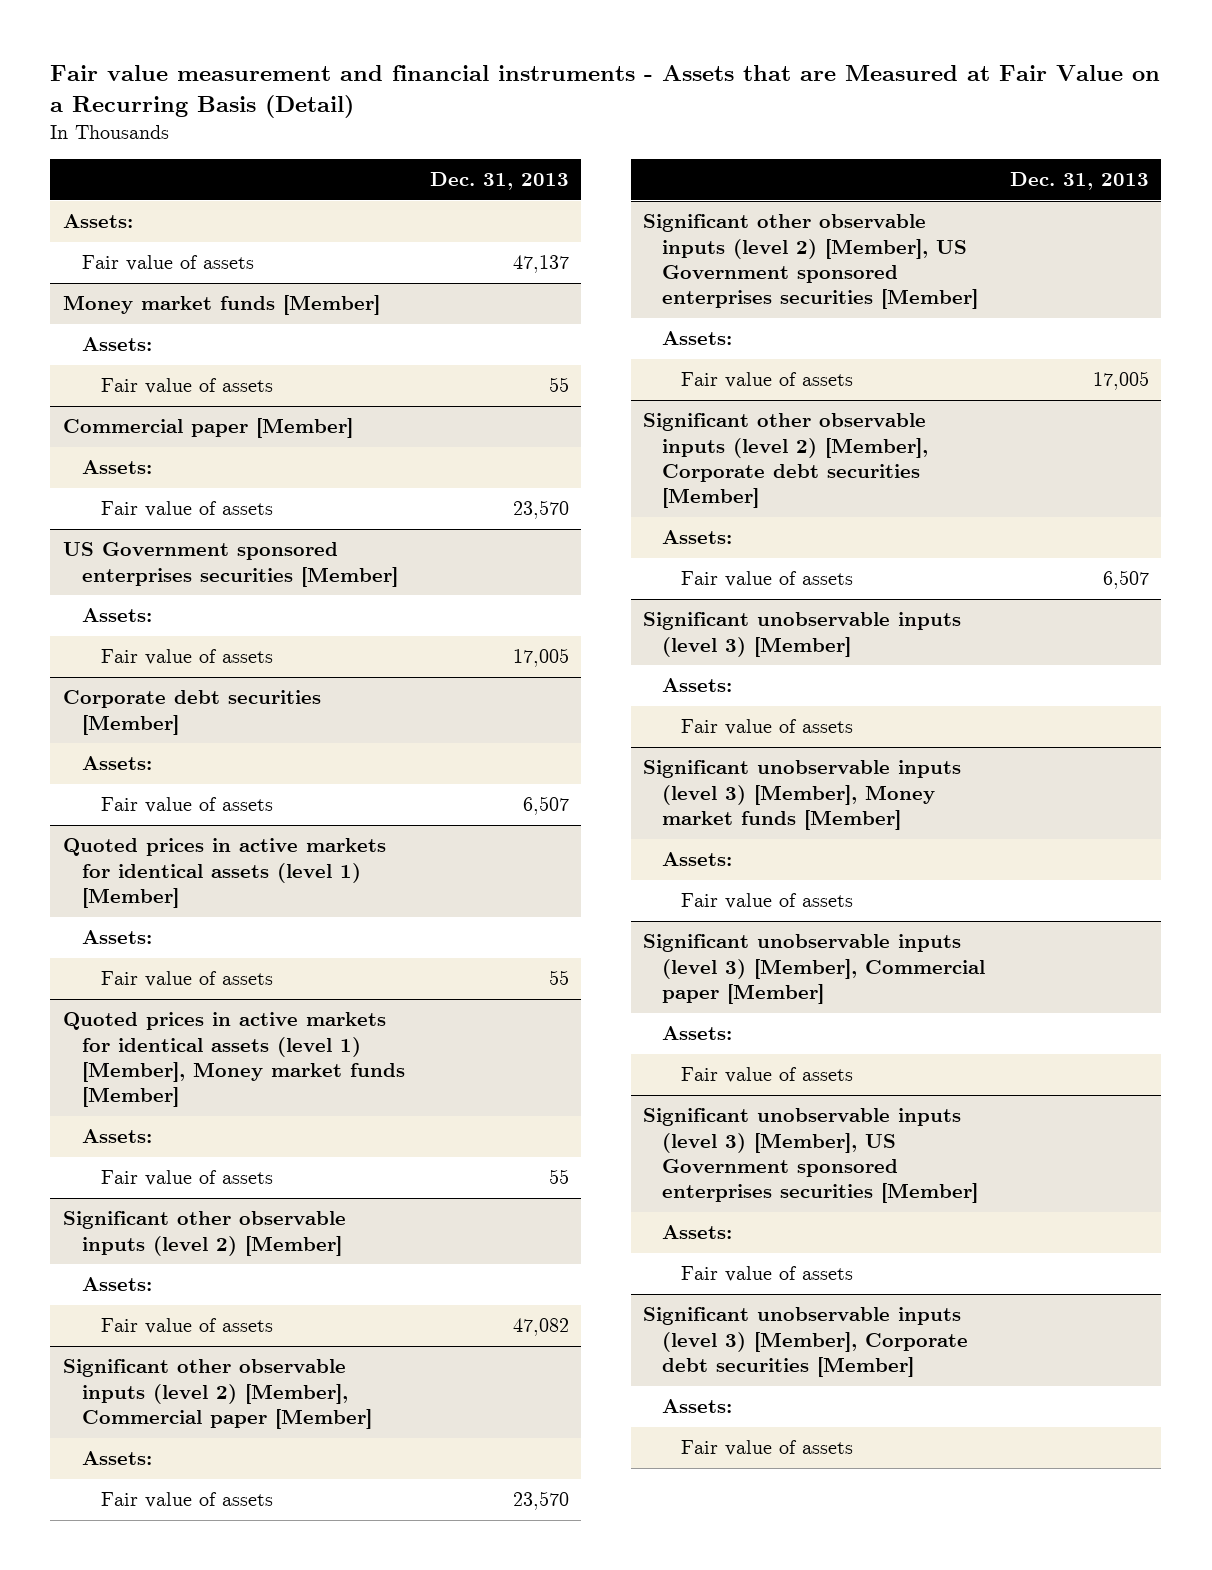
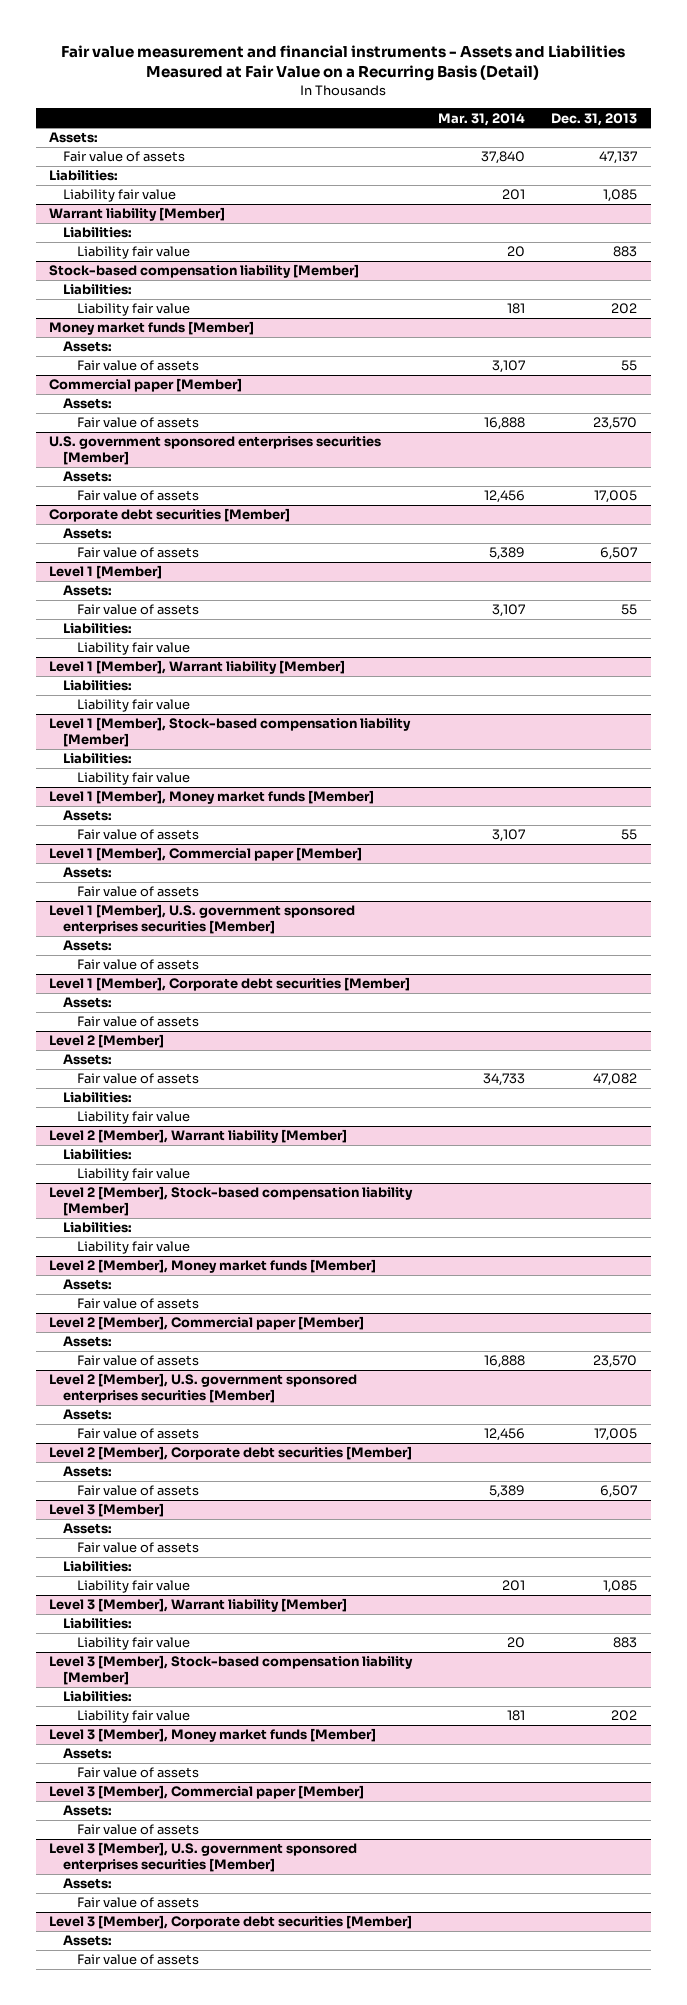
- Fair value measurement and financial instruments - Assets that are Measured at Fair Value on a Recurring Basis (Detail)
+ Fair value measurement and financial instruments - Assets and Liabilities Measured at Fair Value on a Recurring Basis (Detail)
- | Dec. 31, 2013
+ | Mar. 31, 2014 | Dec. 31, 2013
+ Liabilities:
+ Liability fair value | 201 | 1,085
+ Warrant liability [Member]
+ Liabilities:
+ Liability fair value | 20 | 883
+ Stock-based compensation liability [Member]
+ Liabilities:
+ Liability fair value | 181 | 202
- US Government sponsored enterprises securities [Member]
+ U.S. government sponsored enterprises securities [Member]
- Quoted prices in active markets for identical assets (level 1) [Member]
+ Level 1 [Member]
- Quoted prices in active markets for identical assets (level 1) [Member], Money market funds [Member]
+ Liabilities:
+ Liability fair value
+ Level 1 [Member], Warrant liability [Member]
+ Liabilities:
+ Liability fair value
+ Level 1 [Member], Stock-based compensation liability [Member]
+ Liabilities:
+ Liability fair value
+ Level 1 [Member], Money market funds [Member]
- Significant other observable inputs (level 2) [Member]
+ Level 1 [Member], Commercial paper [Member]
+ Fair value of assets
+ Level 1 [Member], U.S. government sponsored enterprises securities [Member]
+ Assets:
+ Fair value of assets
+ Level 1 [Member], Corporate debt securities [Member]
+ Assets:
+ Fair value of assets
+ Level 2 [Member]
+ Assets:
- Significant other observable inputs (level 2) [Member], Commercial paper [Member]
+ Liabilities:
+ Liability fair value
+ Level 2 [Member], Warrant liability [Member]
+ Liabilities:
+ Liability fair value
+ Level 2 [Member], Stock-based compensation liability [Member]
+ Liabilities:
+ Liability fair value
+ Level 2 [Member], Money market funds [Member]
+ Fair value of assets
+ Level 2 [Member], Commercial paper [Member]
+ Assets:
- Significant other observable inputs (level 2) [Member], US Government sponsored enterprises securities [Member]
+ Level 2 [Member], U.S. government sponsored enterprises securities [Member]
- Significant other observable inputs (level 2) [Member], Corporate debt securities [Member]
+ Level 2 [Member], Corporate debt securities [Member]
- Significant unobservable inputs (level 3) [Member]
+ Level 3 [Member]
- Significant unobservable inputs (level 3) [Member], Money market funds [Member]
+ Liabilities:
+ Liability fair value | 201 | 1,085
+ Level 3 [Member], Warrant liability [Member]
+ Liabilities:
+ Liability fair value | 20 | 883
+ Level 3 [Member], Stock-based compensation liability [Member]
+ Liabilities:
+ Liability fair value | 181 | 202
+ Level 3 [Member], Money market funds [Member]
- Significant unobservable inputs (level 3) [Member], Commercial paper [Member]
+ Level 3 [Member], Commercial paper [Member]
- Significant unobservable inputs (level 3) [Member], US Government sponsored enterprises securities [Member]
+ Level 3 [Member], U.S. government sponsored enterprises securities [Member]
- Significant unobservable inputs (level 3) [Member], Corporate debt securities [Member]
+ Level 3 [Member], Corporate debt securities [Member]

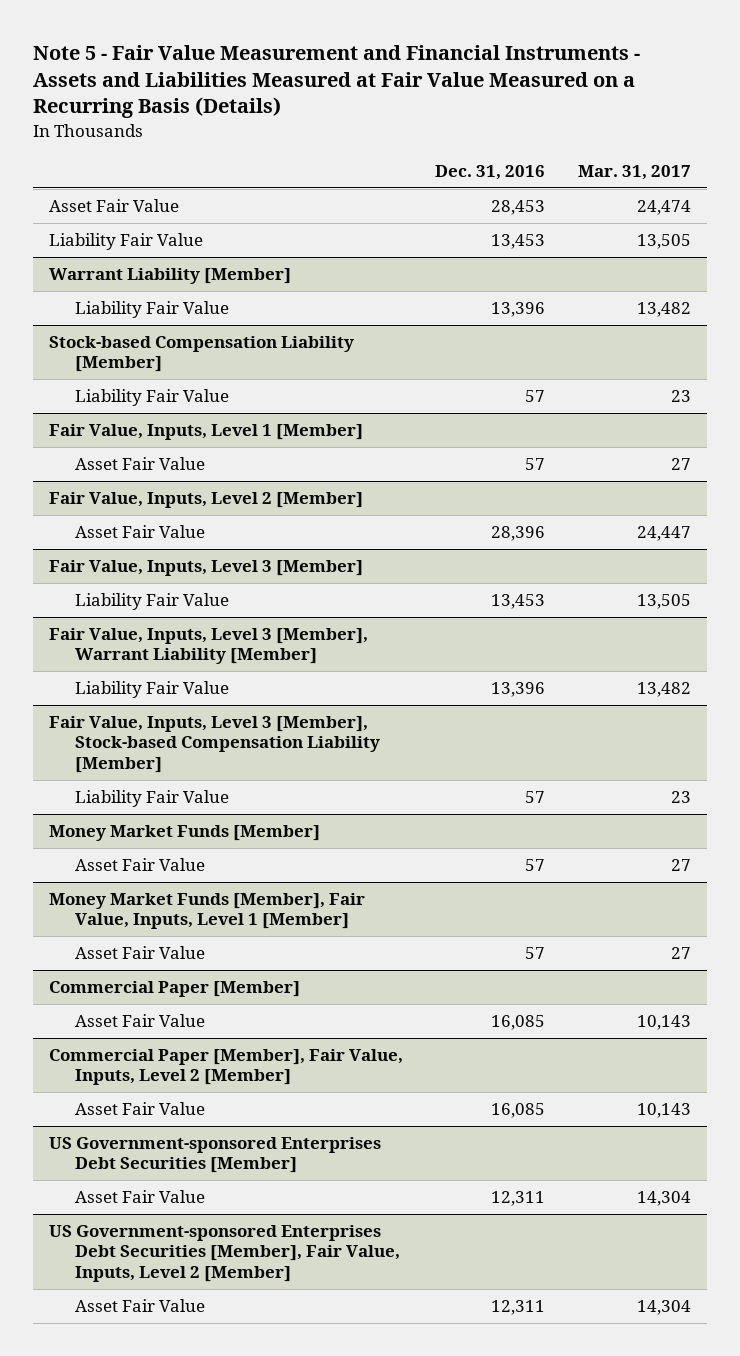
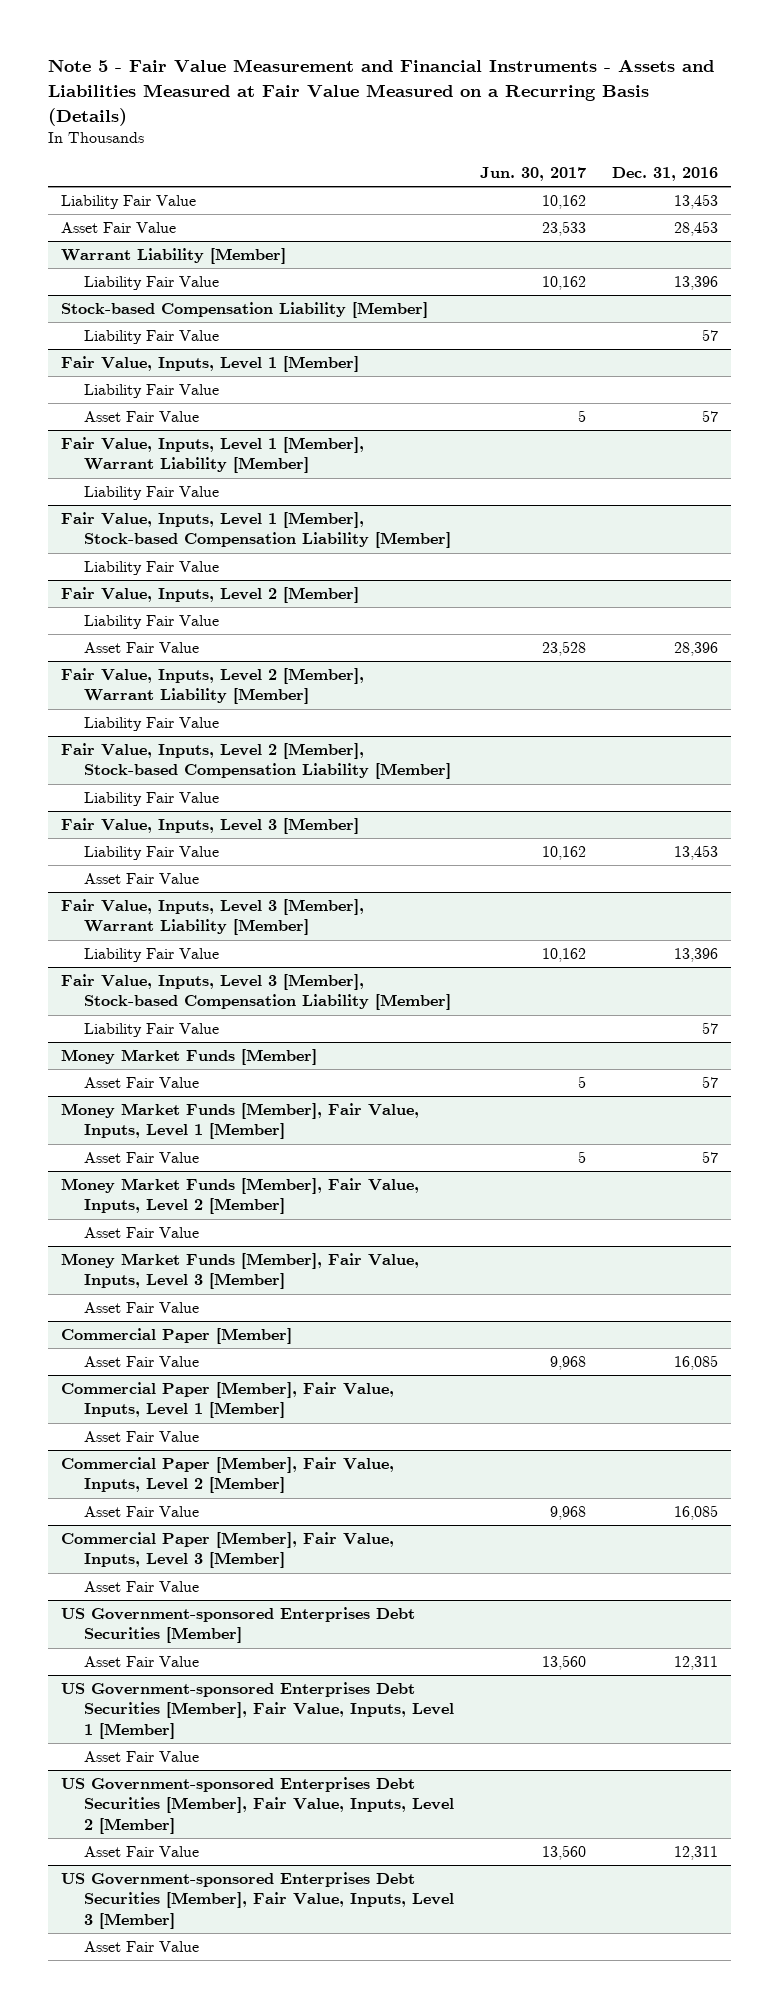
- | Dec. 31, 2016 | Mar. 31, 2017
+ | Jun. 30, 2017 | Dec. 31, 2016
moved down: Asset Fair Value | 23,533 | 28,453
@ Fair Value, Inputs, Level 1 [Member]
+ Liability Fair Value
+ Fair Value, Inputs, Level 1 [Member], Warrant Liability [Member]
+ Liability Fair Value
+ Fair Value, Inputs, Level 1 [Member], Stock-based Compensation Liability [Member]
+ Liability Fair Value
@ Fair Value, Inputs, Level 2 [Member]
+ Liability Fair Value
+ Fair Value, Inputs, Level 2 [Member], Warrant Liability [Member]
+ Liability Fair Value
+ Fair Value, Inputs, Level 2 [Member], Stock-based Compensation Liability [Member]
+ Liability Fair Value
@ Fair Value, Inputs, Level 3 [Member]
+ Asset Fair Value
+ Money Market Funds [Member], Fair Value, Inputs, Level 2 [Member]
+ Asset Fair Value
+ Money Market Funds [Member], Fair Value, Inputs, Level 3 [Member]
+ Asset Fair Value
+ Commercial Paper [Member], Fair Value, Inputs, Level 1 [Member]
+ Asset Fair Value
+ Commercial Paper [Member], Fair Value, Inputs, Level 3 [Member]
+ Asset Fair Value
+ US Government-sponsored Enterprises Debt Securities [Member], Fair Value, Inputs, Level 1 [Member]
+ Asset Fair Value
+ US Government-sponsored Enterprises Debt Securities [Member], Fair Value, Inputs, Level 3 [Member]
+ Asset Fair Value

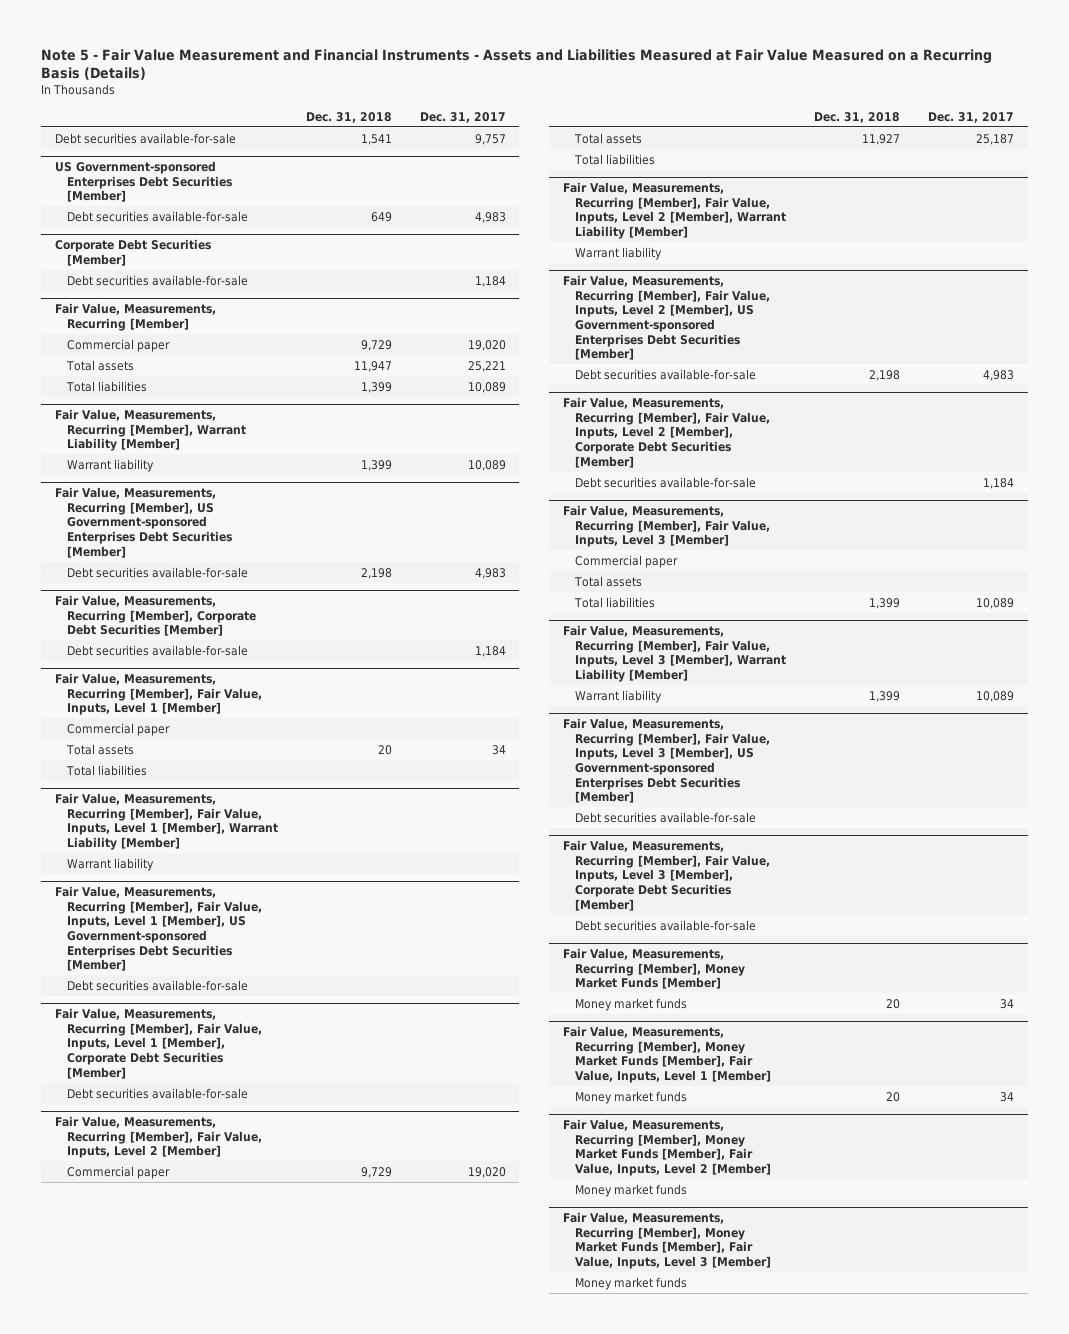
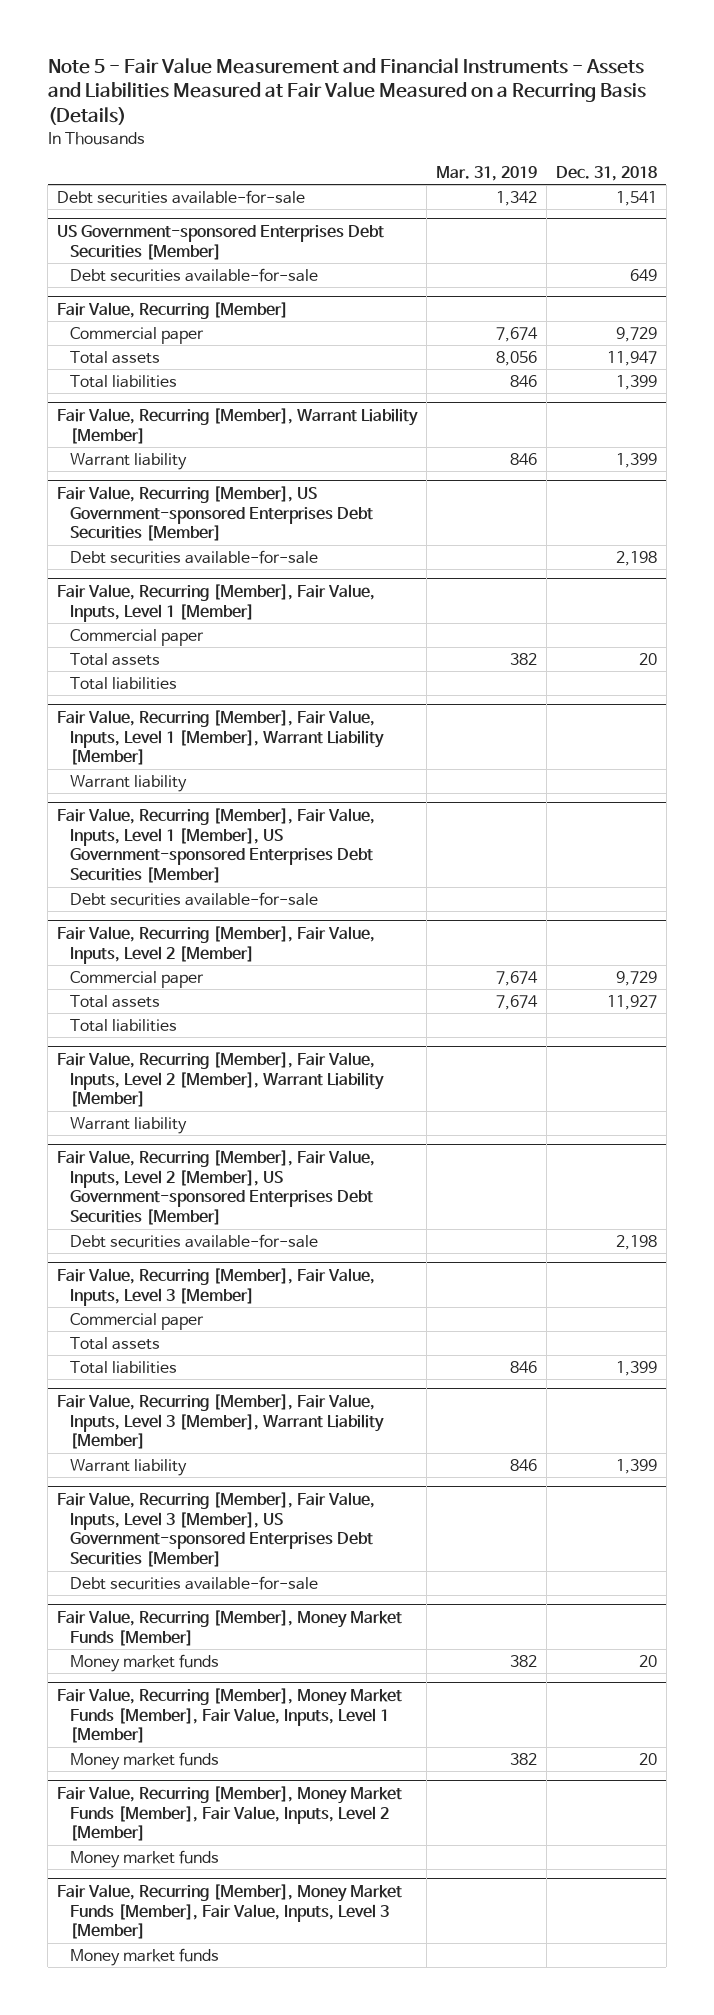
- | Dec. 31, 2018 | Dec. 31, 2017
+ | Mar. 31, 2019 | Dec. 31, 2018
- Corporate Debt Securities [Member]
- Debt securities available-for-sale | | 1,184
- Fair Value, Measurements, Recurring [Member]
+ Fair Value, Recurring [Member]
- Fair Value, Measurements, Recurring [Member], Warrant Liability [Member]
+ Fair Value, Recurring [Member], Warrant Liability [Member]
- Fair Value, Measurements, Recurring [Member], US Government-sponsored Enterprises Debt Securities [Member]
+ Fair Value, Recurring [Member], US Government-sponsored Enterprises Debt Securities [Member]
- Fair Value, Measurements, Recurring [Member], Corporate Debt Securities [Member]
- Debt securities available-for-sale | | 1,184
- Fair Value, Measurements, Recurring [Member], Fair Value, Inputs, Level 1 [Member]
+ Fair Value, Recurring [Member], Fair Value, Inputs, Level 1 [Member]
- Fair Value, Measurements, Recurring [Member], Fair Value, Inputs, Level 1 [Member], Warrant Liability [Member]
+ Fair Value, Recurring [Member], Fair Value, Inputs, Level 1 [Member], Warrant Liability [Member]
- Fair Value, Measurements, Recurring [Member], Fair Value, Inputs, Level 1 [Member], US Government-sponsored Enterprises Debt Securities [Member]
- Debt securities available-for-sale
- Fair Value, Measurements, Recurring [Member], Fair Value, Inputs, Level 1 [Member], Corporate Debt Securities [Member]
+ Fair Value, Recurring [Member], Fair Value, Inputs, Level 1 [Member], US Government-sponsored Enterprises Debt Securities [Member]
- Fair Value, Measurements, Recurring [Member], Fair Value, Inputs, Level 2 [Member]
+ Fair Value, Recurring [Member], Fair Value, Inputs, Level 2 [Member]
- Fair Value, Measurements, Recurring [Member], Fair Value, Inputs, Level 2 [Member], Warrant Liability [Member]
+ Fair Value, Recurring [Member], Fair Value, Inputs, Level 2 [Member], Warrant Liability [Member]
- Fair Value, Measurements, Recurring [Member], Fair Value, Inputs, Level 2 [Member], US Government-sponsored Enterprises Debt Securities [Member]
+ Fair Value, Recurring [Member], Fair Value, Inputs, Level 2 [Member], US Government-sponsored Enterprises Debt Securities [Member]
- Fair Value, Measurements, Recurring [Member], Fair Value, Inputs, Level 2 [Member], Corporate Debt Securities [Member]
- Debt securities available-for-sale | | 1,184
- Fair Value, Measurements, Recurring [Member], Fair Value, Inputs, Level 3 [Member]
+ Fair Value, Recurring [Member], Fair Value, Inputs, Level 3 [Member]
- Fair Value, Measurements, Recurring [Member], Fair Value, Inputs, Level 3 [Member], Warrant Liability [Member]
+ Fair Value, Recurring [Member], Fair Value, Inputs, Level 3 [Member], Warrant Liability [Member]
- Fair Value, Measurements, Recurring [Member], Fair Value, Inputs, Level 3 [Member], US Government-sponsored Enterprises Debt Securities [Member]
- Debt securities available-for-sale
- Fair Value, Measurements, Recurring [Member], Fair Value, Inputs, Level 3 [Member], Corporate Debt Securities [Member]
+ Fair Value, Recurring [Member], Fair Value, Inputs, Level 3 [Member], US Government-sponsored Enterprises Debt Securities [Member]
- Fair Value, Measurements, Recurring [Member], Money Market Funds [Member]
+ Fair Value, Recurring [Member], Money Market Funds [Member]
- Fair Value, Measurements, Recurring [Member], Money Market Funds [Member], Fair Value, Inputs, Level 1 [Member]
+ Fair Value, Recurring [Member], Money Market Funds [Member], Fair Value, Inputs, Level 1 [Member]
- Fair Value, Measurements, Recurring [Member], Money Market Funds [Member], Fair Value, Inputs, Level 2 [Member]
+ Fair Value, Recurring [Member], Money Market Funds [Member], Fair Value, Inputs, Level 2 [Member]
- Fair Value, Measurements, Recurring [Member], Money Market Funds [Member], Fair Value, Inputs, Level 3 [Member]
+ Fair Value, Recurring [Member], Money Market Funds [Member], Fair Value, Inputs, Level 3 [Member]

